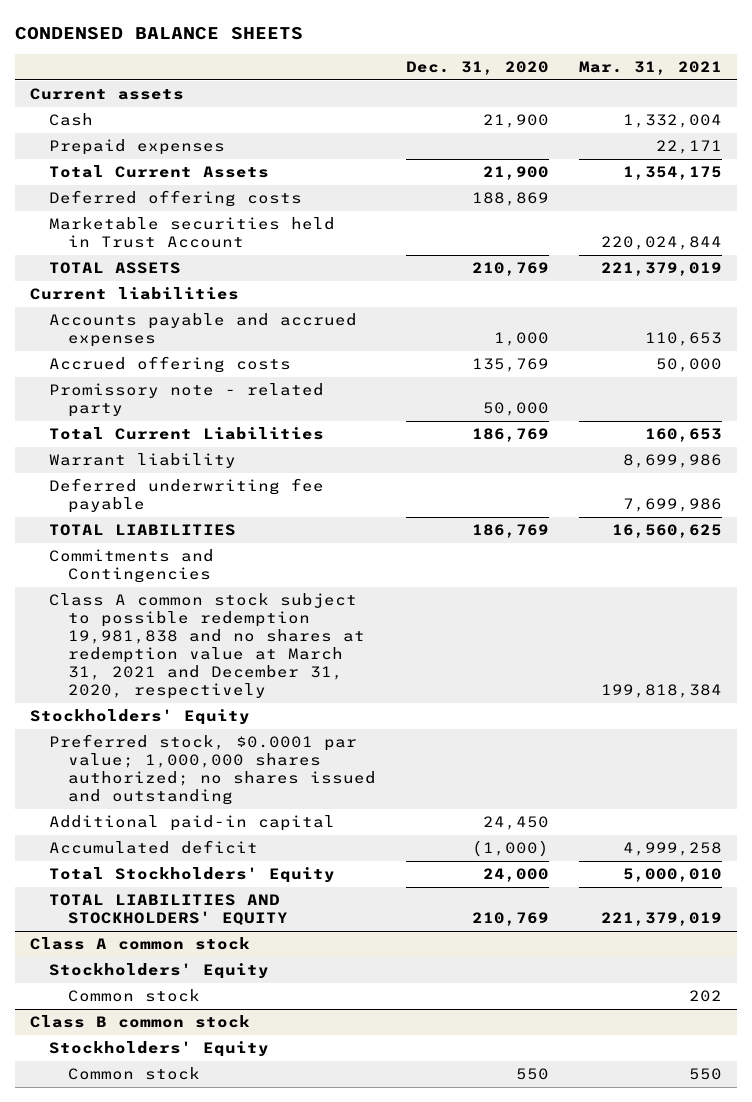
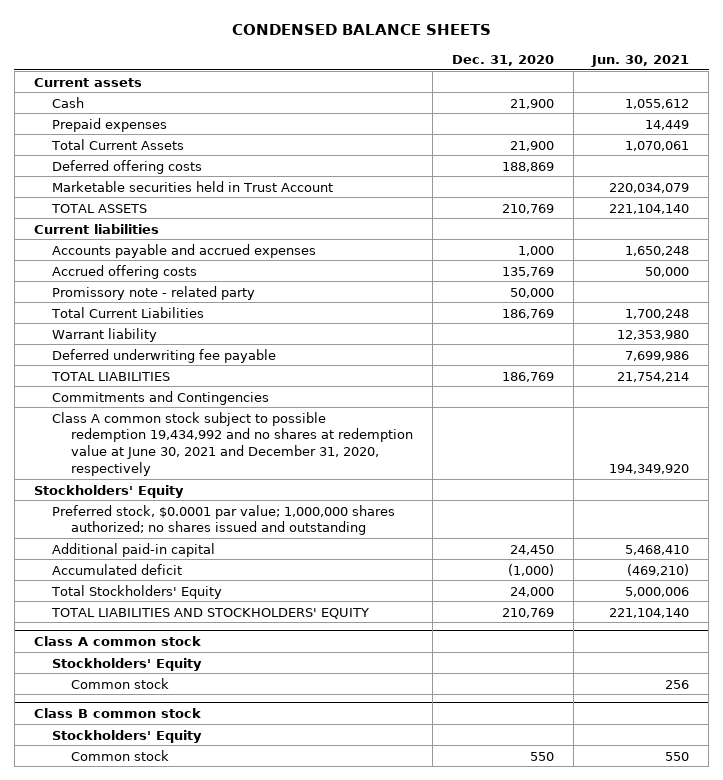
- | Dec. 31, 2020 | Mar. 31, 2021
+ | Dec. 31, 2020 | Jun. 30, 2021
- Class A common stock subject to possible redemption 19,981,838 and no shares at redemption value at March 31, 2021 and December 31, 2020, respectively | | 199,818,384
+ Class A common stock subject to possible redemption 19,434,992 and no shares at redemption value at June 30, 2021 and December 31, 2020, respectively | | 194,349,920

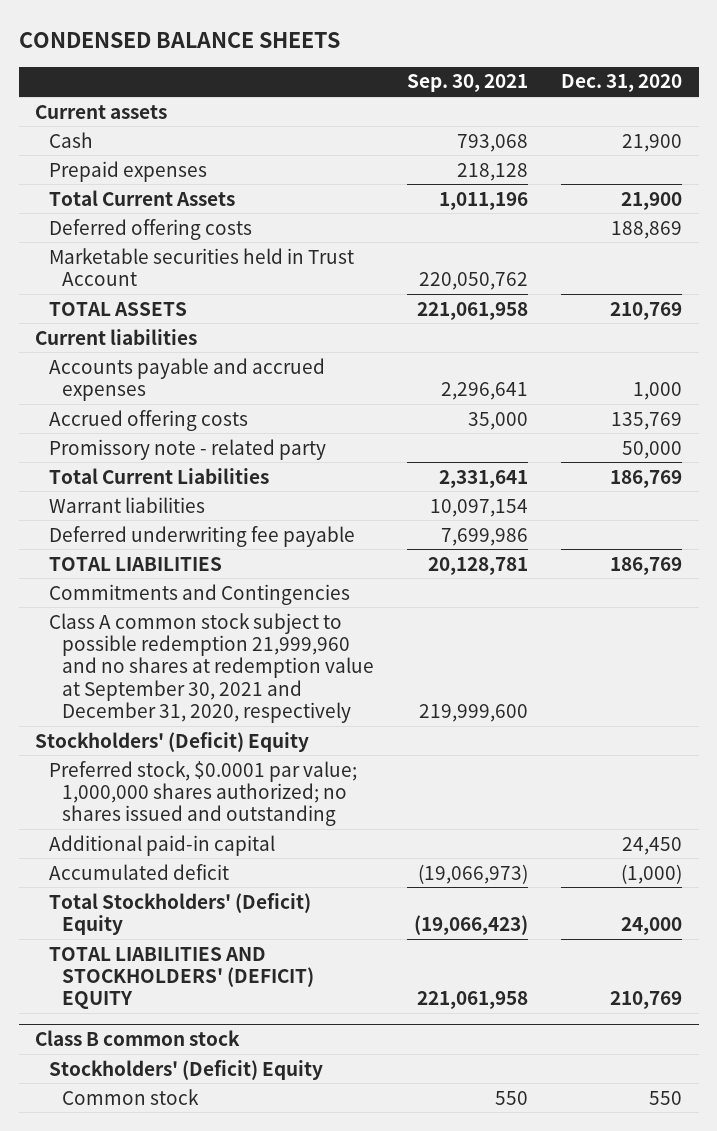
- | Dec. 31, 2020 | Jun. 30, 2021
+ | Sep. 30, 2021 | Dec. 31, 2020
- Warrant liability | | 12,353,980
+ Warrant liabilities | 10,097,154 |
- Class A common stock subject to possible redemption 19,434,992 and no shares at redemption value at June 30, 2021 and December 31, 2020, respectively | | 194,349,920
- Stockholders' Equity
+ Class A common stock subject to possible redemption 21,999,960 and no shares at redemption value at September 30, 2021 and December 31, 2020, respectively | 219,999,600 |
+ Stockholders' (Deficit) Equity
- Total Stockholders' Equity | 24,000 | 5,000,006
- TOTAL LIABILITIES AND STOCKHOLDERS' EQUITY | 210,769 | 221,104,140
- Class A common stock
- Stockholders' Equity
- Common stock | | 256
+ Total Stockholders' (Deficit) Equity | (19,066,423) | 24,000
+ TOTAL LIABILITIES AND STOCKHOLDERS' (DEFICIT) EQUITY | 221,061,958 | 210,769
@ Class B common stock
- Stockholders' Equity
+ Stockholders' (Deficit) Equity

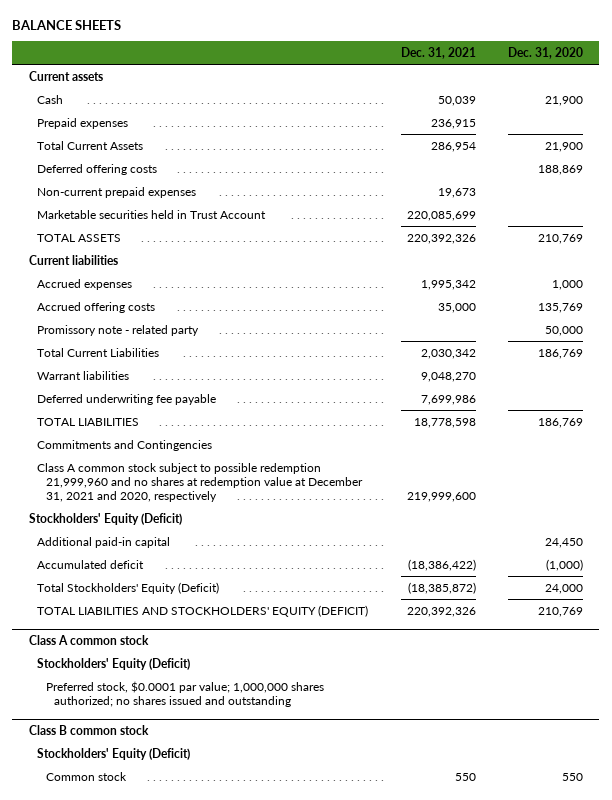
- CONDENSED BALANCE SHEETS
+ BALANCE SHEETS
- | Sep. 30, 2021 | Dec. 31, 2020
+ | Dec. 31, 2021 | Dec. 31, 2020
+ Non-current prepaid expenses | 19,673 |
- Accounts payable and accrued expenses | 2,296,641 | 1,000
+ Accrued expenses | 1,995,342 | 1,000
- Class A common stock subject to possible redemption 21,999,960 and no shares at redemption value at September 30, 2021 and December 31, 2020, respectively | 219,999,600 |
- Stockholders' (Deficit) Equity
- Preferred stock, $0.0001 par value; 1,000,000 shares authorized; no shares issued and outstanding
+ Class A common stock subject to possible redemption 21,999,960 and no shares at redemption value at December 31, 2021 and 2020, respectively | 219,999,600 |
+ Stockholders' Equity (Deficit)
- Total Stockholders' (Deficit) Equity | (19,066,423) | 24,000
- TOTAL LIABILITIES AND STOCKHOLDERS' (DEFICIT) EQUITY | 221,061,958 | 210,769
+ Total Stockholders' Equity (Deficit) | (18,385,872) | 24,000
+ TOTAL LIABILITIES AND STOCKHOLDERS' EQUITY (DEFICIT) | 220,392,326 | 210,769
+ Class A common stock
+ Stockholders' Equity (Deficit)
+ Preferred stock, $0.0001 par value; 1,000,000 shares authorized; no shares issued and outstanding
@ Class B common stock
- Stockholders' (Deficit) Equity
+ Stockholders' Equity (Deficit)

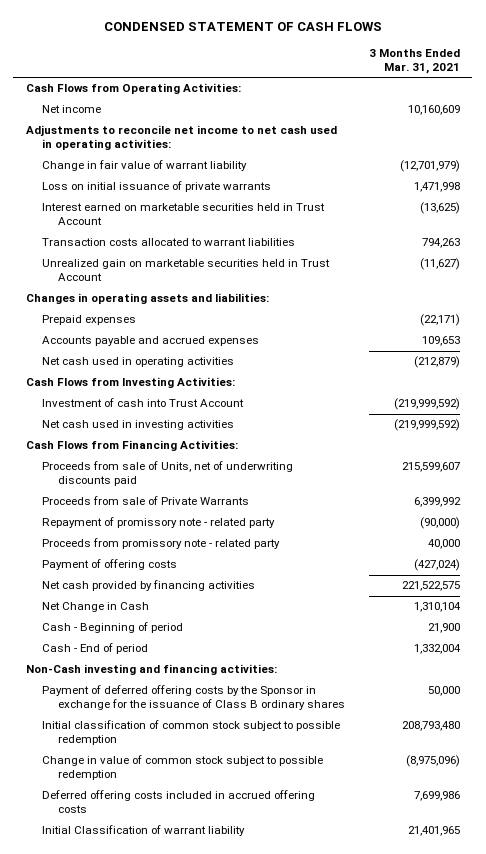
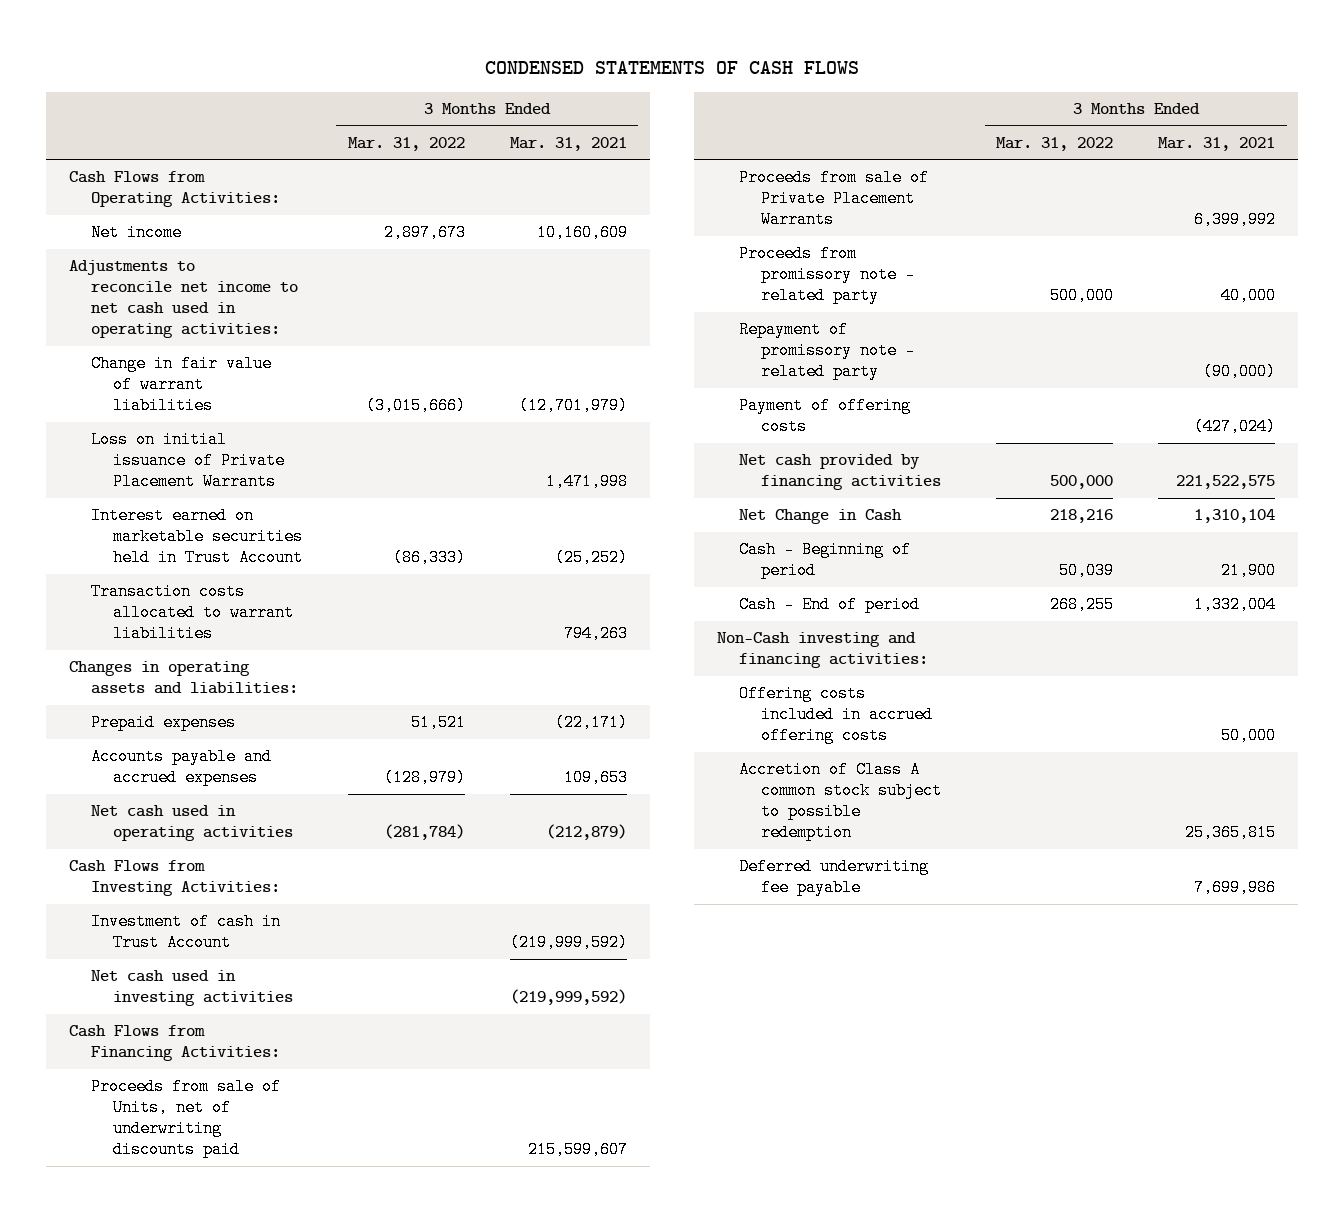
- CONDENSED STATEMENT OF CASH FLOWS
+ CONDENSED STATEMENTS OF CASH FLOWS
- | 3 Months Ended Mar. 31, 2021
+ | 3 Months Ended Mar. 31, 2022 | 3 Months Ended Mar. 31, 2021
- Change in fair value of warrant liability | (12,701,979)
- Loss on initial issuance of private warrants | 1,471,998
- Interest earned on marketable securities held in Trust Account | (13,625)
+ Change in fair value of warrant liabilities | (3,015,666) | (12,701,979)
+ Loss on initial issuance of Private Placement Warrants | | 1,471,998
+ Interest earned on marketable securities held in Trust Account | (86,333) | (25,252)
- Unrealized gain on marketable securities held in Trust Account | (11,627)
- Investment of cash into Trust Account | (219,999,592)
+ Investment of cash in Trust Account | | (219,999,592)
- Proceeds from sale of Private Warrants | 6,399,992
+ Proceeds from sale of Private Placement Warrants | | 6,399,992
moved down: Repayment of promissory note - related party | | (90,000)
- Payment of deferred offering costs by the Sponsor in exchange for the issuance of Class B ordinary shares | 50,000
- Initial classification of common stock subject to possible redemption | 208,793,480
- Change in value of common stock subject to possible redemption | (8,975,096)
- Deferred offering costs included in accrued offering costs | 7,699,986
- Initial Classification of warrant liability | 21,401,965
+ Offering costs included in accrued offering costs | | 50,000
+ Accretion of Class A common stock subject to possible redemption | | 25,365,815
+ Deferred underwriting fee payable | | 7,699,986

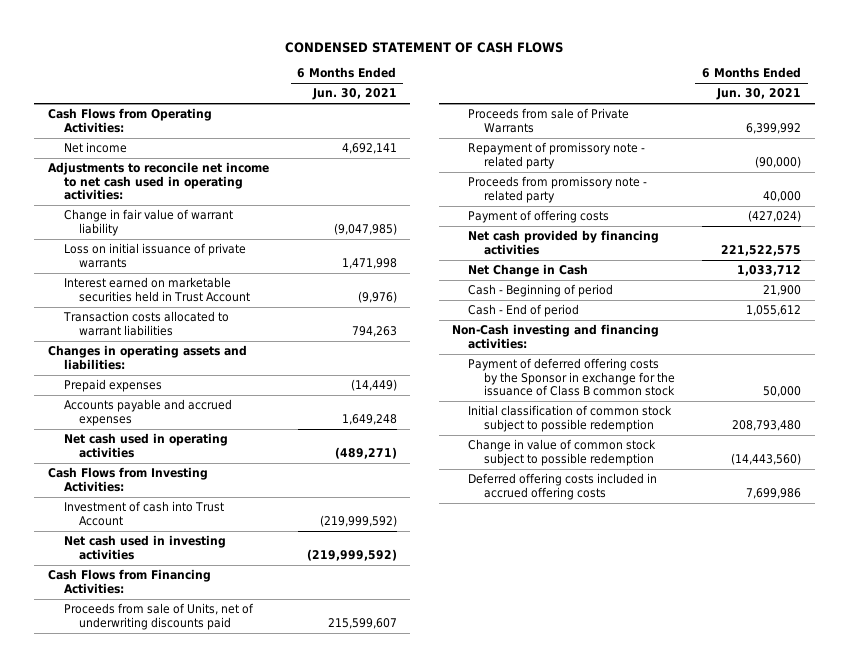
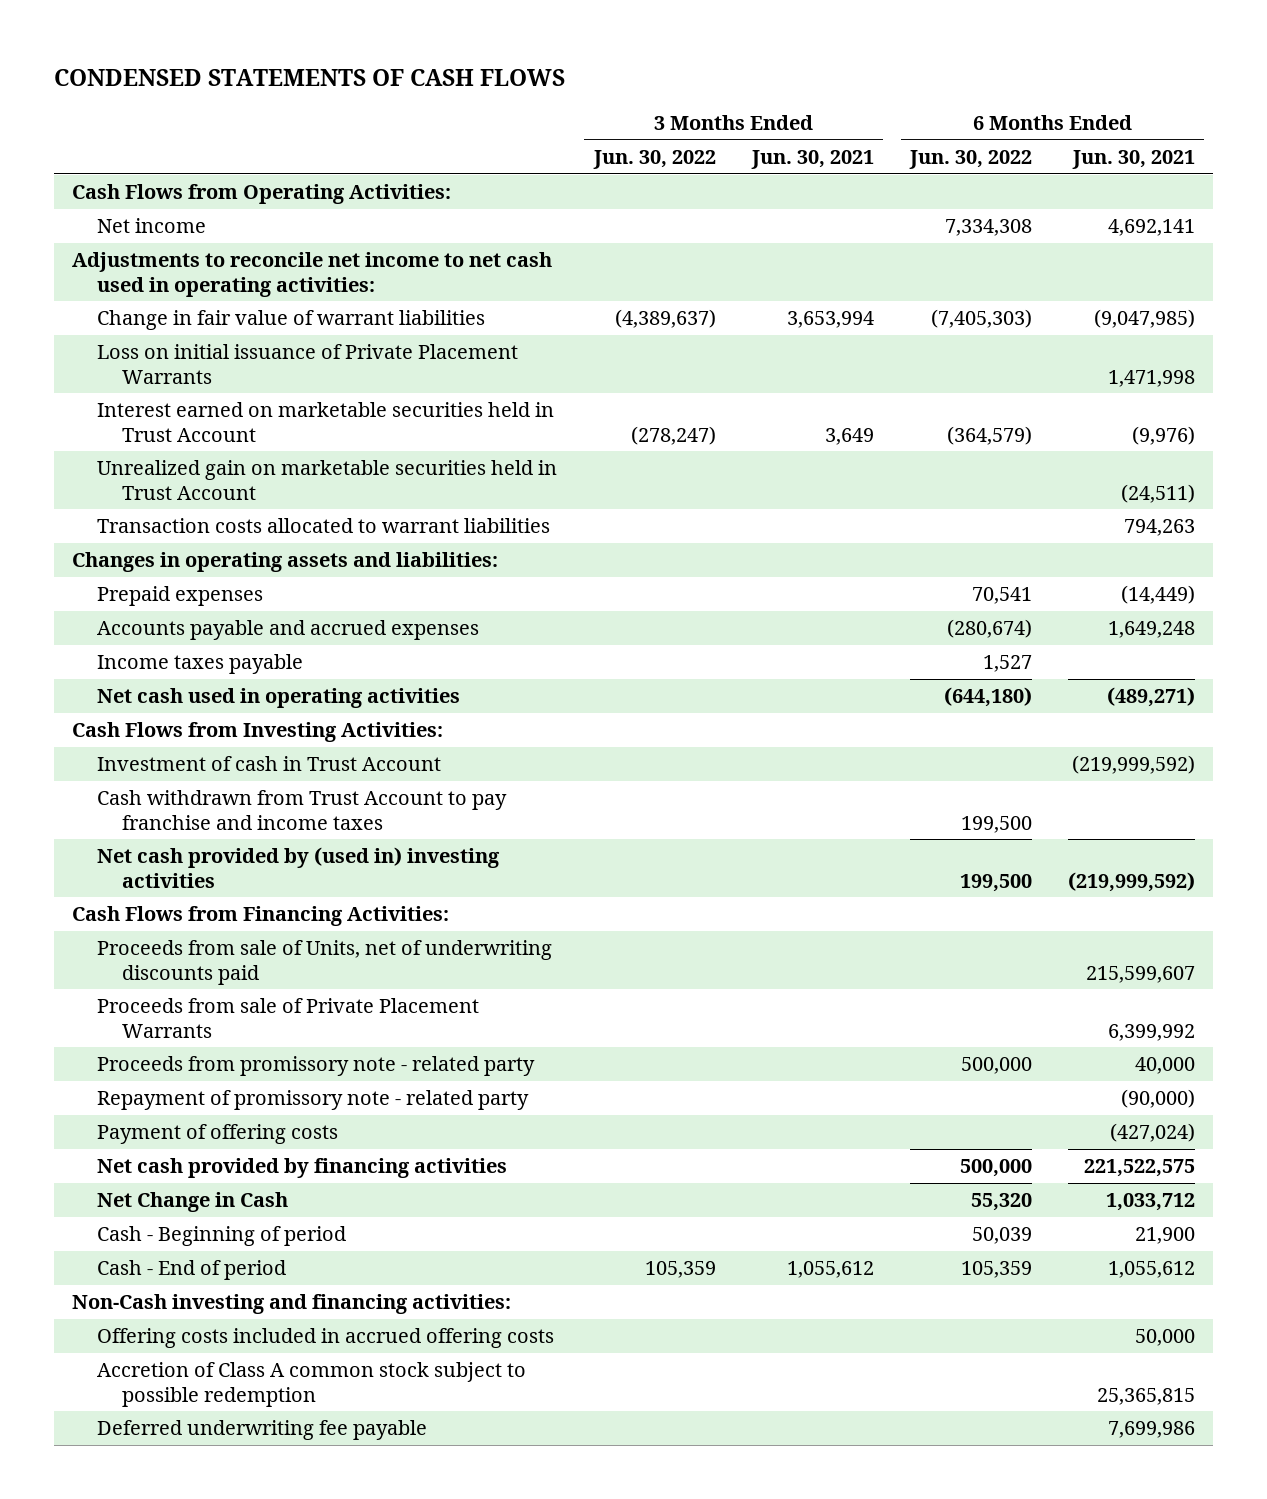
- CONDENSED STATEMENT OF CASH FLOWS
+ CONDENSED STATEMENTS OF CASH FLOWS
- | 6 Months Ended Jun. 30, 2021
+ | 3 Months Ended Jun. 30, 2022 | 3 Months Ended Jun. 30, 2021 | 6 Months Ended Jun. 30, 2022 | 6 Months Ended Jun. 30, 2021
- Change in fair value of warrant liability | (9,047,985)
- Loss on initial issuance of private warrants | 1,471,998
+ Change in fair value of warrant liabilities | (4,389,637) | 3,653,994 | (7,405,303) | (9,047,985)
+ Loss on initial issuance of Private Placement Warrants | | | | 1,471,998
+ Unrealized gain on marketable securities held in Trust Account | | | | (24,511)
+ Income taxes payable | | | 1,527 |
- Investment of cash into Trust Account | (219,999,592)
- Net cash used in investing activities | (219,999,592)
+ Investment of cash in Trust Account | | | | (219,999,592)
+ Cash withdrawn from Trust Account to pay franchise and income taxes | | | 199,500 |
+ Net cash provided by (used in) investing activities | | | 199,500 | (219,999,592)
- Proceeds from sale of Private Warrants | 6,399,992
+ Proceeds from sale of Private Placement Warrants | | | | 6,399,992
moved down: Repayment of promissory note - related party | | | | (90,000)
- Payment of deferred offering costs by the Sponsor in exchange for the issuance of Class B common stock | 50,000
- Initial classification of common stock subject to possible redemption | 208,793,480
- Change in value of common stock subject to possible redemption | (14,443,560)
- Deferred offering costs included in accrued offering costs | 7,699,986
+ Offering costs included in accrued offering costs | | | | 50,000
+ Accretion of Class A common stock subject to possible redemption | | | | 25,365,815
+ Deferred underwriting fee payable | | | | 7,699,986

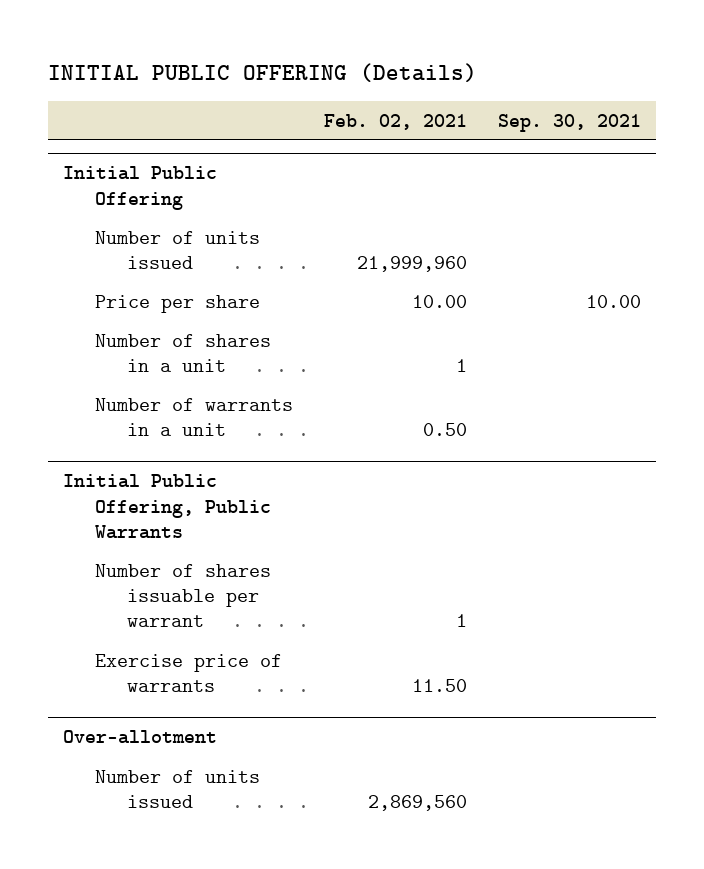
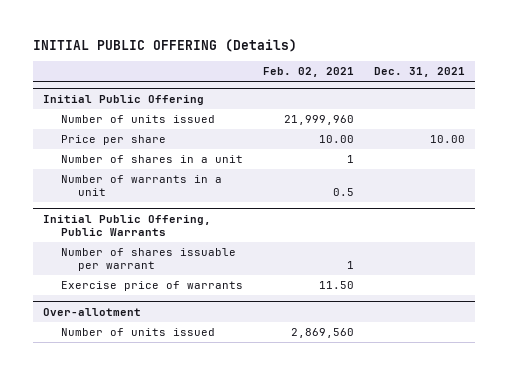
- | Feb. 02, 2021 | Sep. 30, 2021
+ | Feb. 02, 2021 | Dec. 31, 2021
@ Initial Public Offering
- Number of warrants in a unit | 0.50 |
+ Number of warrants in a unit | 0.5 |

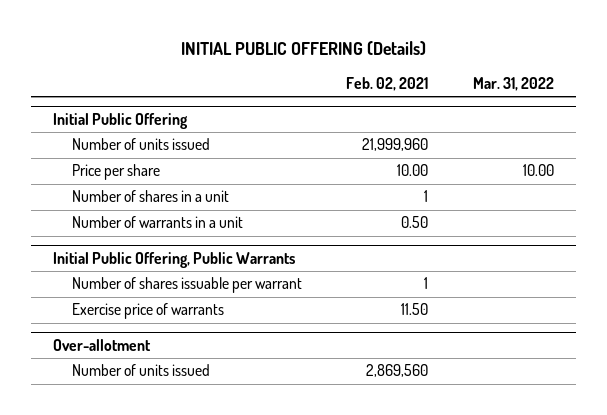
- | Feb. 02, 2021 | Dec. 31, 2021
+ | Feb. 02, 2021 | Mar. 31, 2022
@ Initial Public Offering
- Number of warrants in a unit | 0.5 |
+ Number of warrants in a unit | 0.50 |

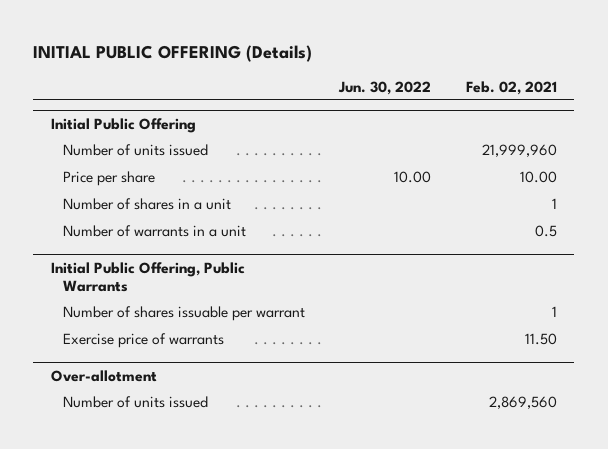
- | Feb. 02, 2021 | Mar. 31, 2022
+ | Jun. 30, 2022 | Feb. 02, 2021
@ Initial Public Offering
- Number of warrants in a unit | 0.50 |
+ Number of warrants in a unit | | 0.5

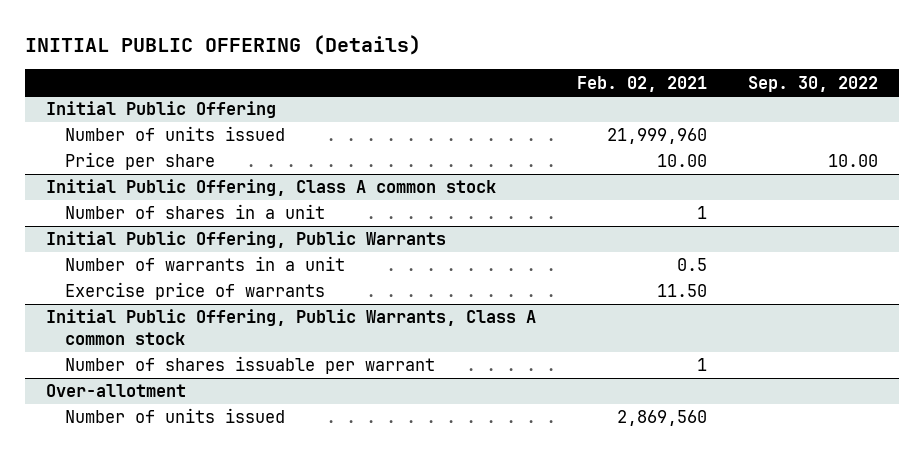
- | Jun. 30, 2022 | Feb. 02, 2021
+ | Feb. 02, 2021 | Sep. 30, 2022
+ Initial Public Offering, Class A common stock
@ Initial Public Offering
- Number of warrants in a unit | | 0.5
@ Initial Public Offering, Public Warrants
- Number of shares issuable per warrant | | 1
+ Number of warrants in a unit | 0.5 |
+ Initial Public Offering, Public Warrants, Class A common stock
+ Number of shares issuable per warrant | 1 |

